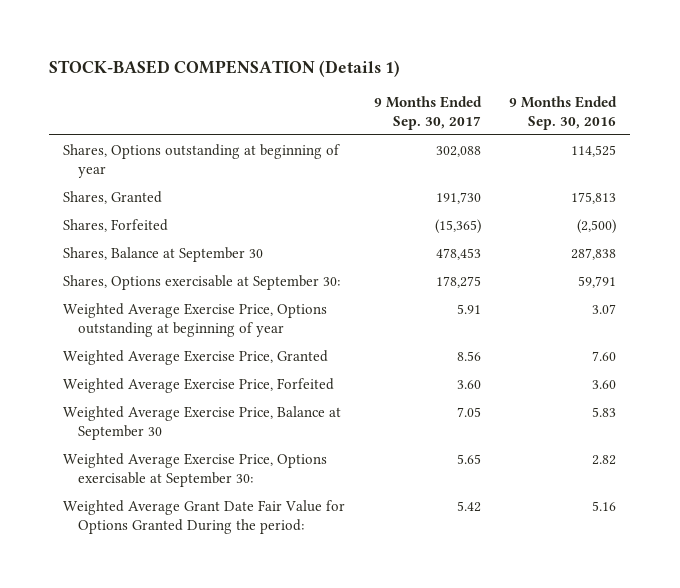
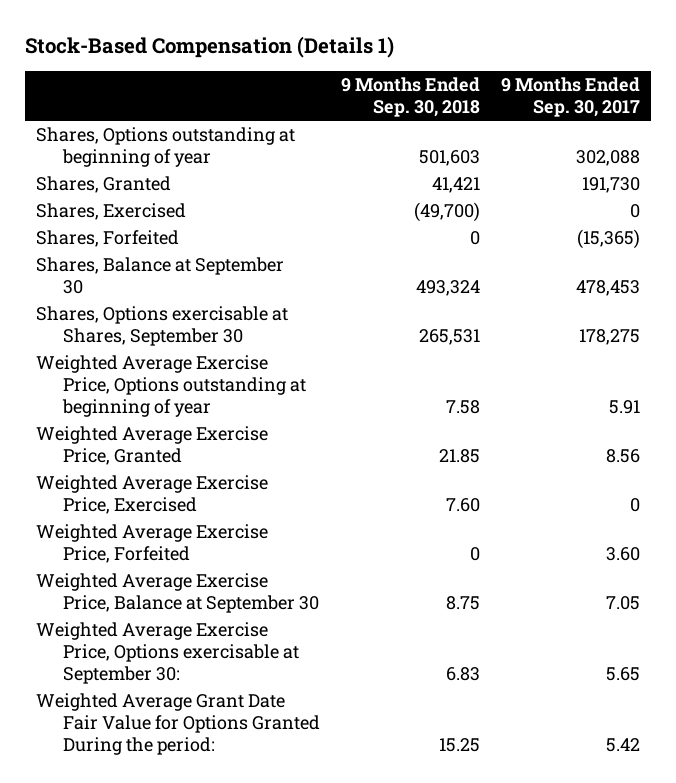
- STOCK-BASED COMPENSATION (Details 1)
+ Stock-Based Compensation (Details 1)
- | 9 Months Ended Sep. 30, 2017 | 9 Months Ended Sep. 30, 2016
+ | 9 Months Ended Sep. 30, 2018 | 9 Months Ended Sep. 30, 2017
+ Shares, Exercised | (49,700) | 0
- Shares, Options exercisable at September 30: | 178,275 | 59,791
+ Shares, Options exercisable at Shares, September 30 | 265,531 | 178,275
+ Weighted Average Exercise Price, Exercised | 7.60 | 0

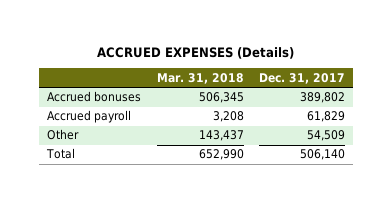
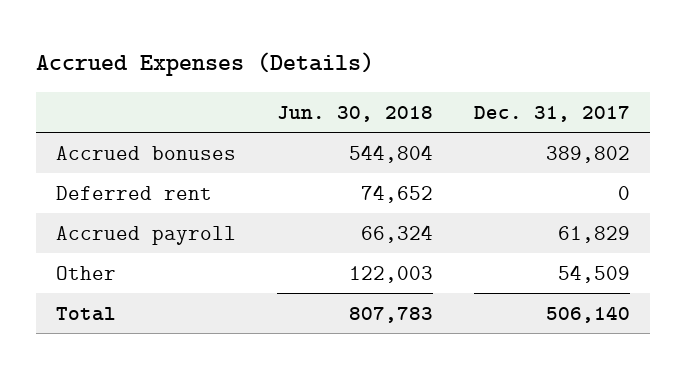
- ACCRUED EXPENSES (Details)
+ Accrued Expenses (Details)
- | Mar. 31, 2018 | Dec. 31, 2017
+ | Jun. 30, 2018 | Dec. 31, 2017
+ Deferred rent | 74,652 | 0

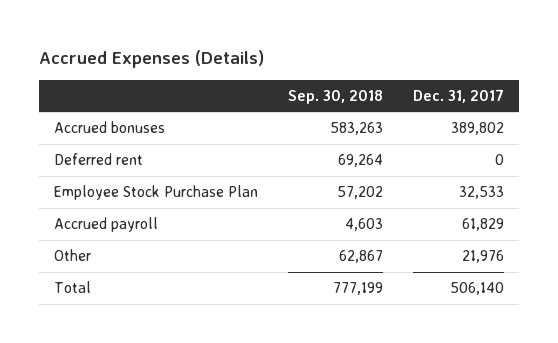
- | Jun. 30, 2018 | Dec. 31, 2017
+ | Sep. 30, 2018 | Dec. 31, 2017
+ Employee Stock Purchase Plan | 57,202 | 32,533
- Other | 122,003 | 54,509
+ Other | 62,867 | 21,976

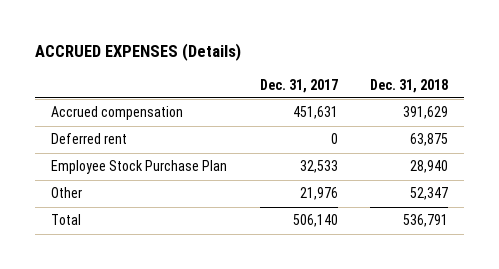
- Accrued Expenses (Details)
+ ACCRUED EXPENSES (Details)
- | Sep. 30, 2018 | Dec. 31, 2017
+ | Dec. 31, 2017 | Dec. 31, 2018
- Accrued bonuses | 583,263 | 389,802
+ Accrued compensation | 451,631 | 391,629
- Accrued payroll | 4,603 | 61,829

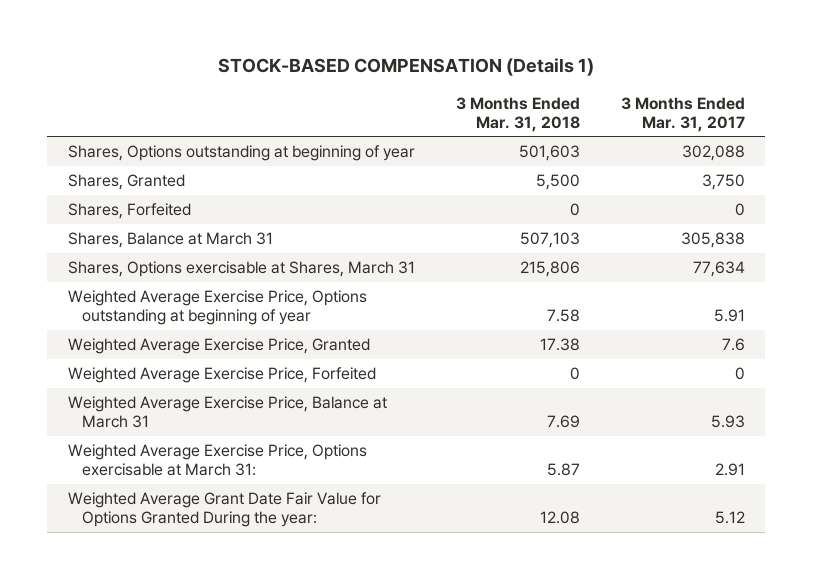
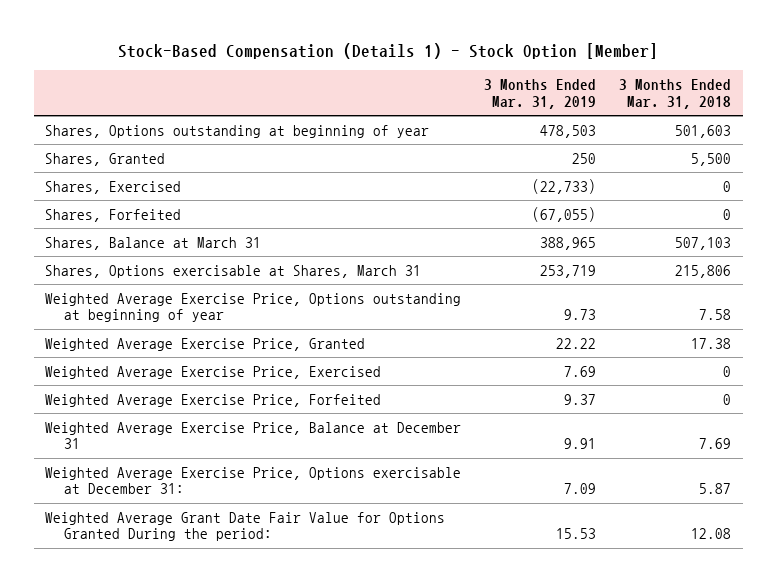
- STOCK-BASED COMPENSATION (Details 1)
+ Stock-Based Compensation (Details 1) - Stock Option [Member]
- | 3 Months Ended Mar. 31, 2018 | 3 Months Ended Mar. 31, 2017
+ | 3 Months Ended Mar. 31, 2019 | 3 Months Ended Mar. 31, 2018
+ Shares, Exercised | (22,733) | 0
+ Weighted Average Exercise Price, Exercised | 7.69 | 0
- Weighted Average Exercise Price, Balance at March 31 | 7.69 | 5.93
- Weighted Average Exercise Price, Options exercisable at March 31: | 5.87 | 2.91
- Weighted Average Grant Date Fair Value for Options Granted During the year: | 12.08 | 5.12
+ Weighted Average Exercise Price, Balance at December 31 | 9.91 | 7.69
+ Weighted Average Exercise Price, Options exercisable at December 31: | 7.09 | 5.87
+ Weighted Average Grant Date Fair Value for Options Granted During the period: | 15.53 | 12.08

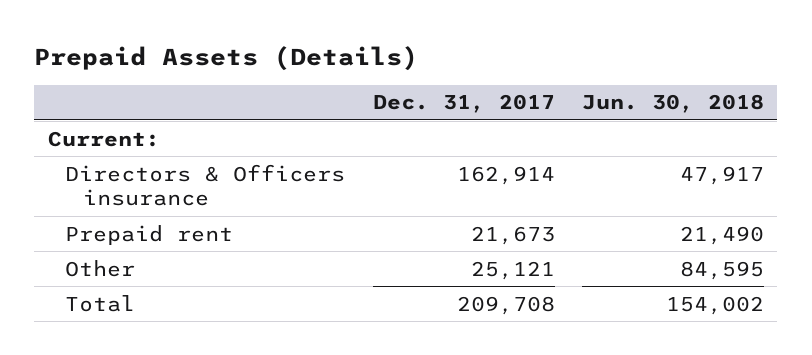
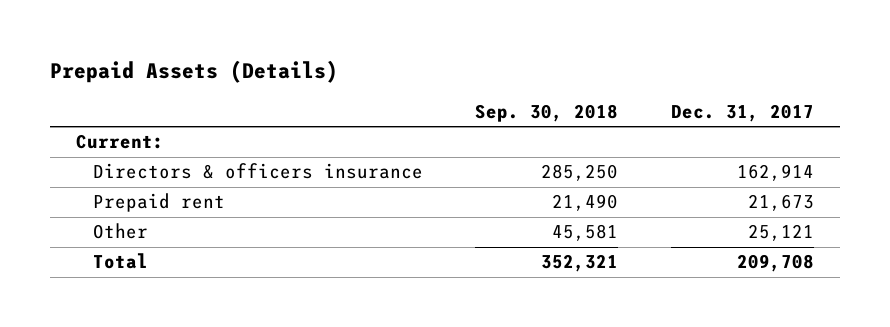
- | Dec. 31, 2017 | Jun. 30, 2018
+ | Sep. 30, 2018 | Dec. 31, 2017
- Directors & Officers insurance | 162,914 | 47,917
+ Directors & officers insurance | 285,250 | 162,914

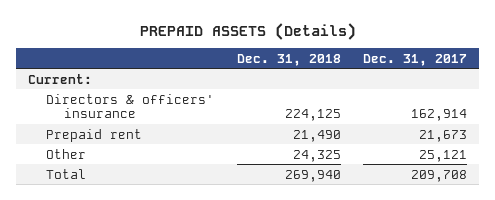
- Prepaid Assets (Details)
+ PREPAID ASSETS (Details)
- | Sep. 30, 2018 | Dec. 31, 2017
+ | Dec. 31, 2018 | Dec. 31, 2017
- Directors & officers insurance | 285,250 | 162,914
+ Directors & officers' insurance | 224,125 | 162,914

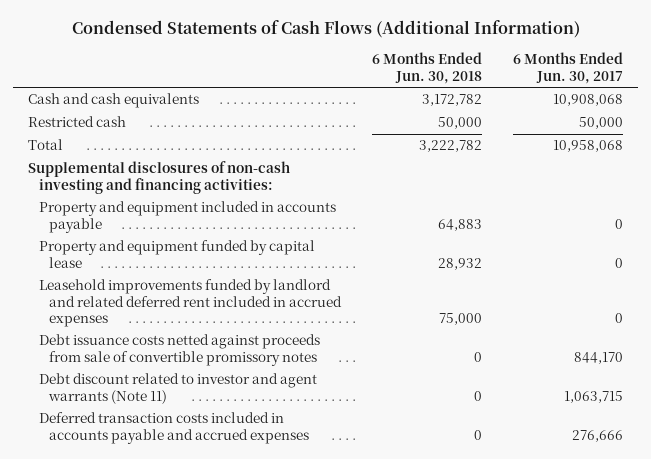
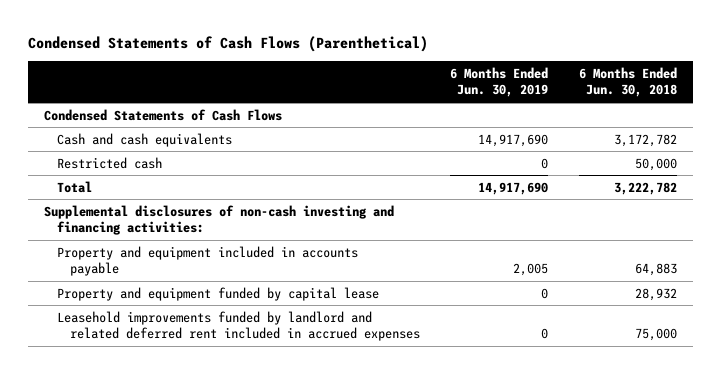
- Condensed Statements of Cash Flows (Additional Information)
+ Condensed Statements of Cash Flows (Parenthetical)
- | 6 Months Ended Jun. 30, 2018 | 6 Months Ended Jun. 30, 2017
+ | 6 Months Ended Jun. 30, 2019 | 6 Months Ended Jun. 30, 2018
+ Condensed Statements of Cash Flows
- Debt issuance costs netted against proceeds from sale of convertible promissory notes | 0 | 844,170
- Debt discount related to investor and agent warrants (Note 11) | 0 | 1,063,715
- Deferred transaction costs included in accounts payable and accrued expenses | 0 | 276,666

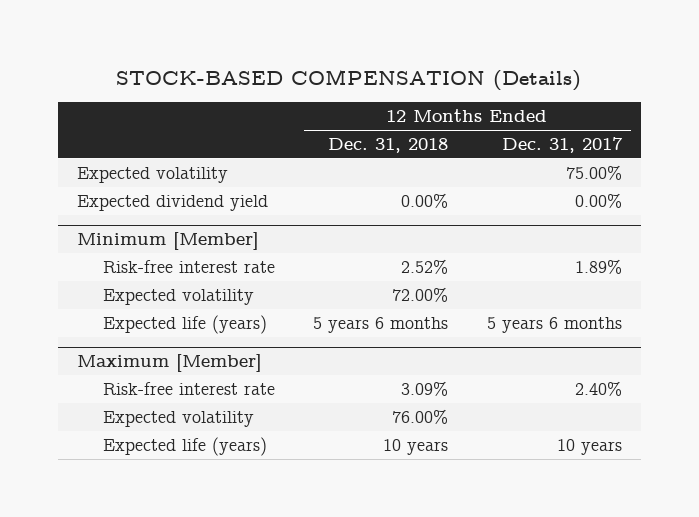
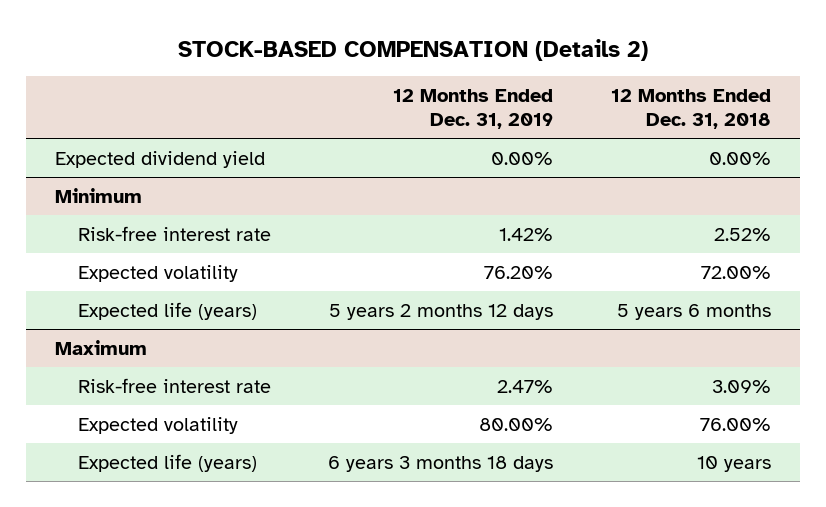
- STOCK-BASED COMPENSATION (Details)
+ STOCK-BASED COMPENSATION (Details 2)
- | 12 Months Ended Dec. 31, 2018 | 12 Months Ended Dec. 31, 2017
+ | 12 Months Ended Dec. 31, 2019 | 12 Months Ended Dec. 31, 2018
- Expected volatility | | 75.00%
- Minimum [Member]
+ Minimum
- Maximum [Member]
+ Maximum

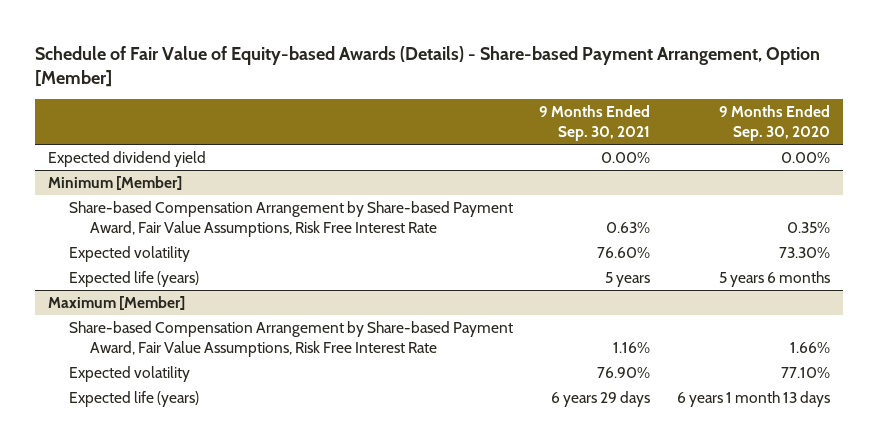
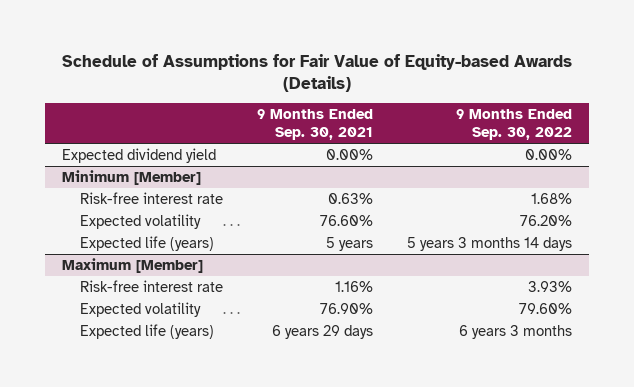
- Schedule of Fair Value of Equity-based Awards (Details) - Share-based Payment Arrangement, Option [Member]
+ Schedule of Assumptions for Fair Value of Equity-based Awards (Details)
- | 9 Months Ended Sep. 30, 2021 | 9 Months Ended Sep. 30, 2020
+ | 9 Months Ended Sep. 30, 2021 | 9 Months Ended Sep. 30, 2022
@ Minimum [Member]
- Share-based Compensation Arrangement by Share-based Payment Award, Fair Value Assumptions, Risk Free Interest Rate | 0.63% | 0.35%
+ Risk-free interest rate | 0.63% | 1.68%
@ Maximum [Member]
- Share-based Compensation Arrangement by Share-based Payment Award, Fair Value Assumptions, Risk Free Interest Rate | 1.16% | 1.66%
+ Risk-free interest rate | 1.16% | 3.93%

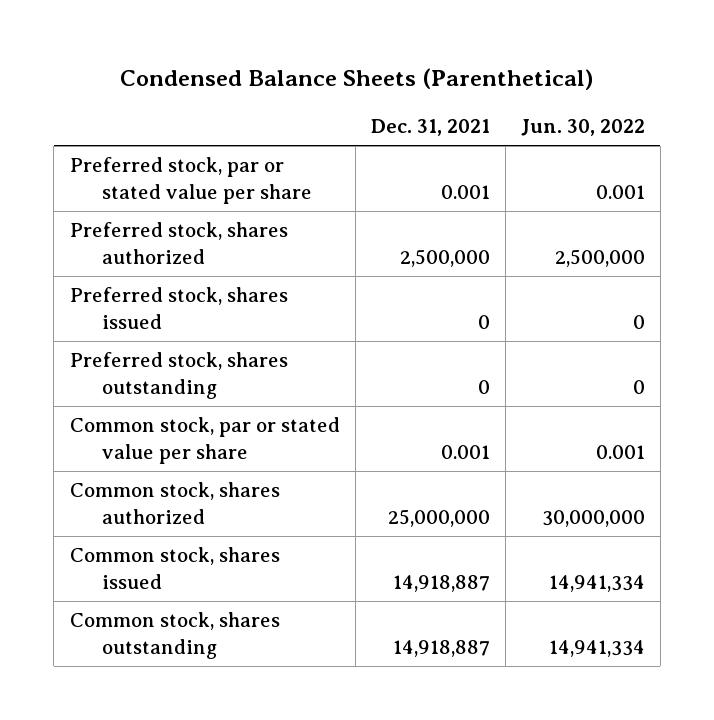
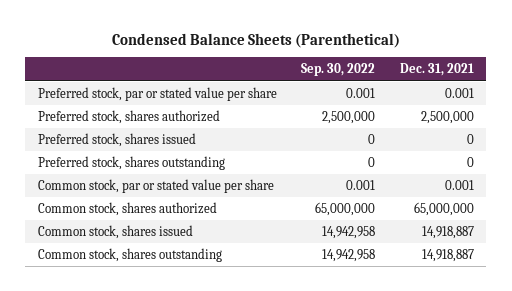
- | Dec. 31, 2021 | Jun. 30, 2022
+ | Sep. 30, 2022 | Dec. 31, 2021
- Common stock, shares authorized | 25,000,000 | 30,000,000
+ Common stock, shares authorized | 65,000,000 | 65,000,000

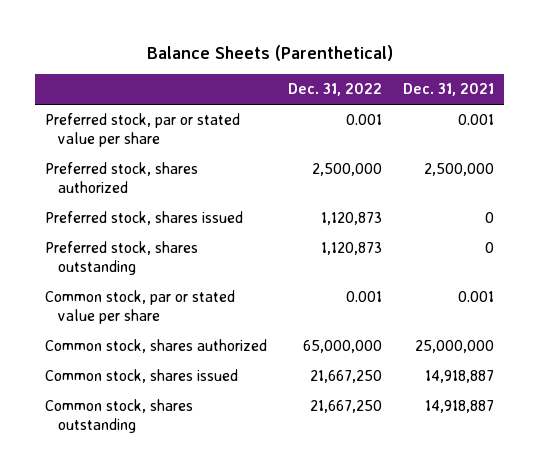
- Condensed Balance Sheets (Parenthetical)
+ Balance Sheets (Parenthetical)
- | Sep. 30, 2022 | Dec. 31, 2021
+ | Dec. 31, 2022 | Dec. 31, 2021
- Common stock, shares authorized | 65,000,000 | 65,000,000
+ Common stock, shares authorized | 65,000,000 | 25,000,000

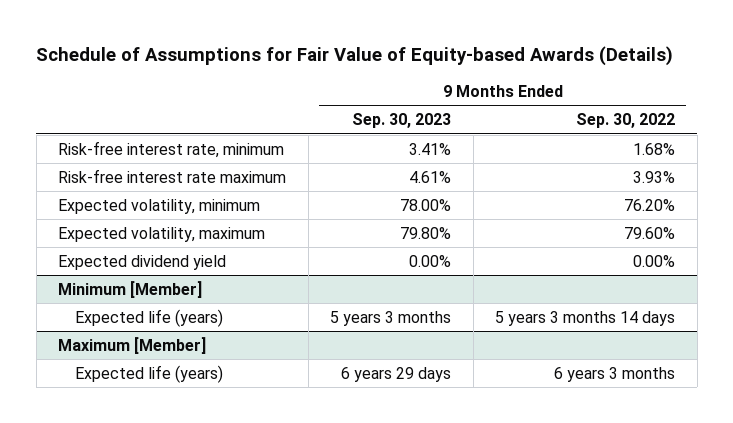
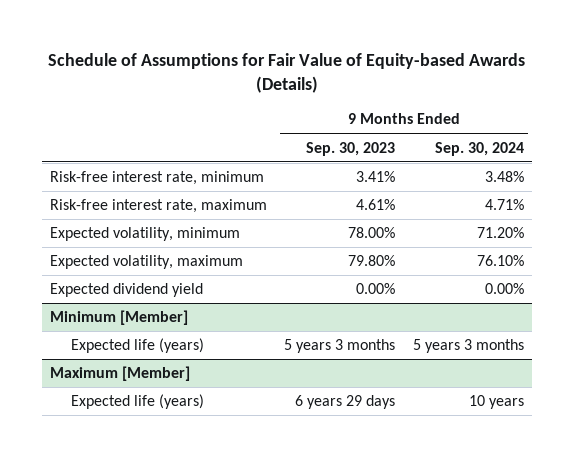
- | 9 Months Ended Sep. 30, 2023 | 9 Months Ended Sep. 30, 2022
+ | 9 Months Ended Sep. 30, 2023 | 9 Months Ended Sep. 30, 2024
- Risk-free interest rate maximum | 4.61% | 3.93%
+ Risk-free interest rate, maximum | 4.61% | 4.71%

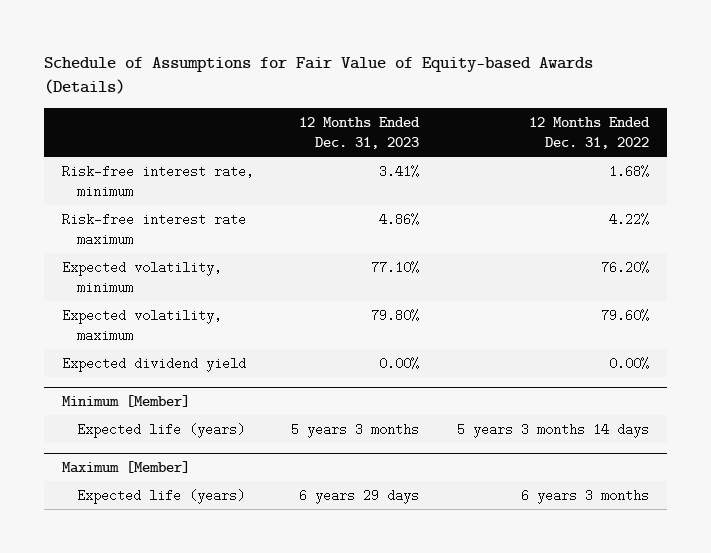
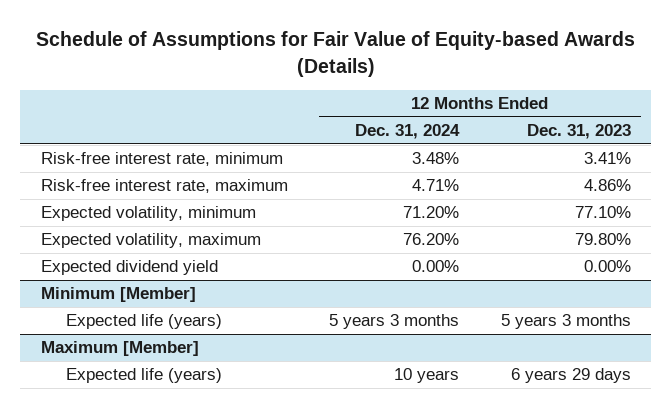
- | 12 Months Ended Dec. 31, 2023 | 12 Months Ended Dec. 31, 2022
+ | 12 Months Ended Dec. 31, 2024 | 12 Months Ended Dec. 31, 2023
- Risk-free interest rate maximum | 4.86% | 4.22%
+ Risk-free interest rate, maximum | 4.71% | 4.86%

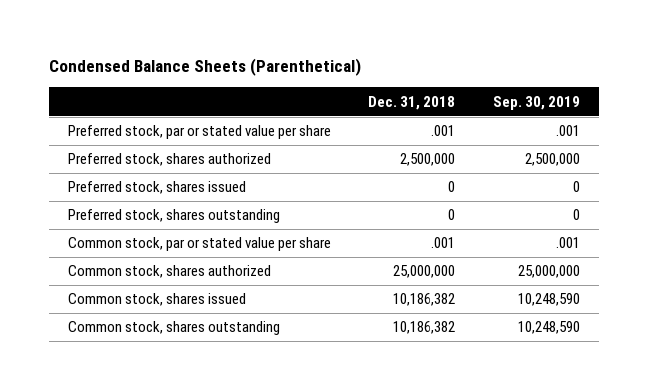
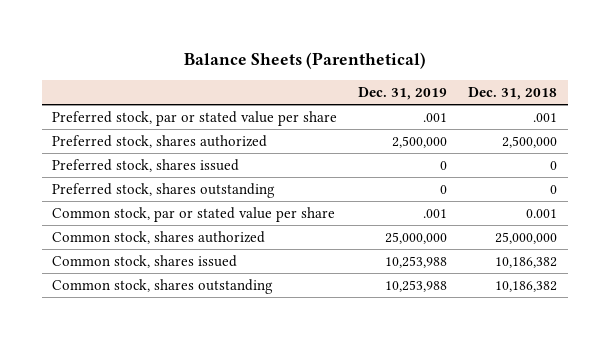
- Condensed Balance Sheets (Parenthetical)
+ Balance Sheets (Parenthetical)
- | Dec. 31, 2018 | Sep. 30, 2019
+ | Dec. 31, 2019 | Dec. 31, 2018
- Common stock, par or stated value per share | .001 | .001
+ Common stock, par or stated value per share | .001 | 0.001

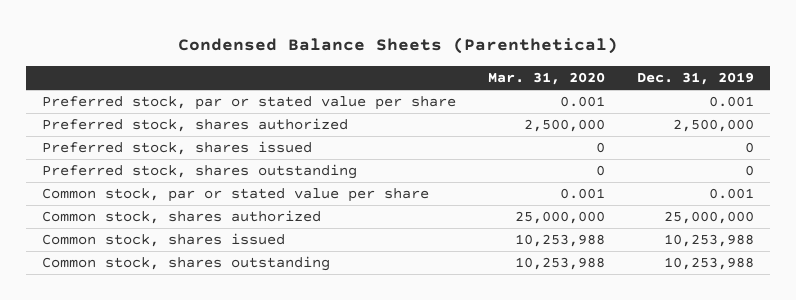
- Balance Sheets (Parenthetical)
+ Condensed Balance Sheets (Parenthetical)
- | Dec. 31, 2019 | Dec. 31, 2018
+ | Mar. 31, 2020 | Dec. 31, 2019
- Preferred stock, par or stated value per share | .001 | .001
+ Preferred stock, par or stated value per share | 0.001 | 0.001
- Common stock, par or stated value per share | .001 | 0.001
+ Common stock, par or stated value per share | 0.001 | 0.001

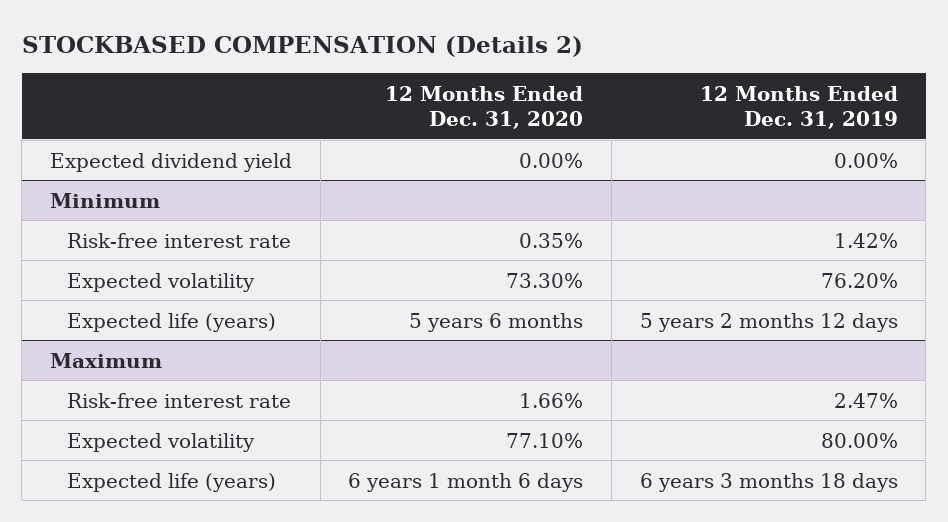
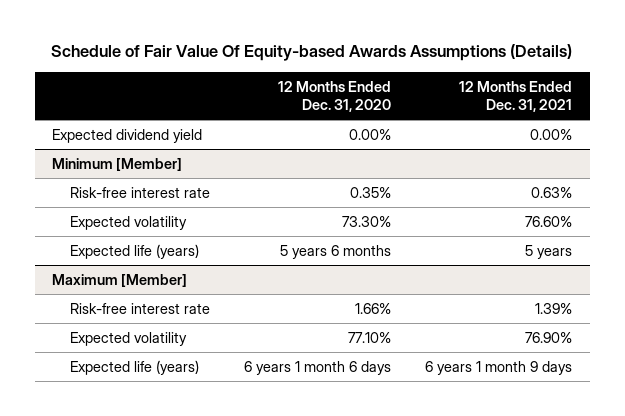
- STOCKBASED COMPENSATION (Details 2)
+ Schedule of Fair Value Of Equity-based Awards Assumptions (Details)
- | 12 Months Ended Dec. 31, 2020 | 12 Months Ended Dec. 31, 2019
+ | 12 Months Ended Dec. 31, 2020 | 12 Months Ended Dec. 31, 2021
- Minimum
+ Minimum [Member]
- Maximum
+ Maximum [Member]

